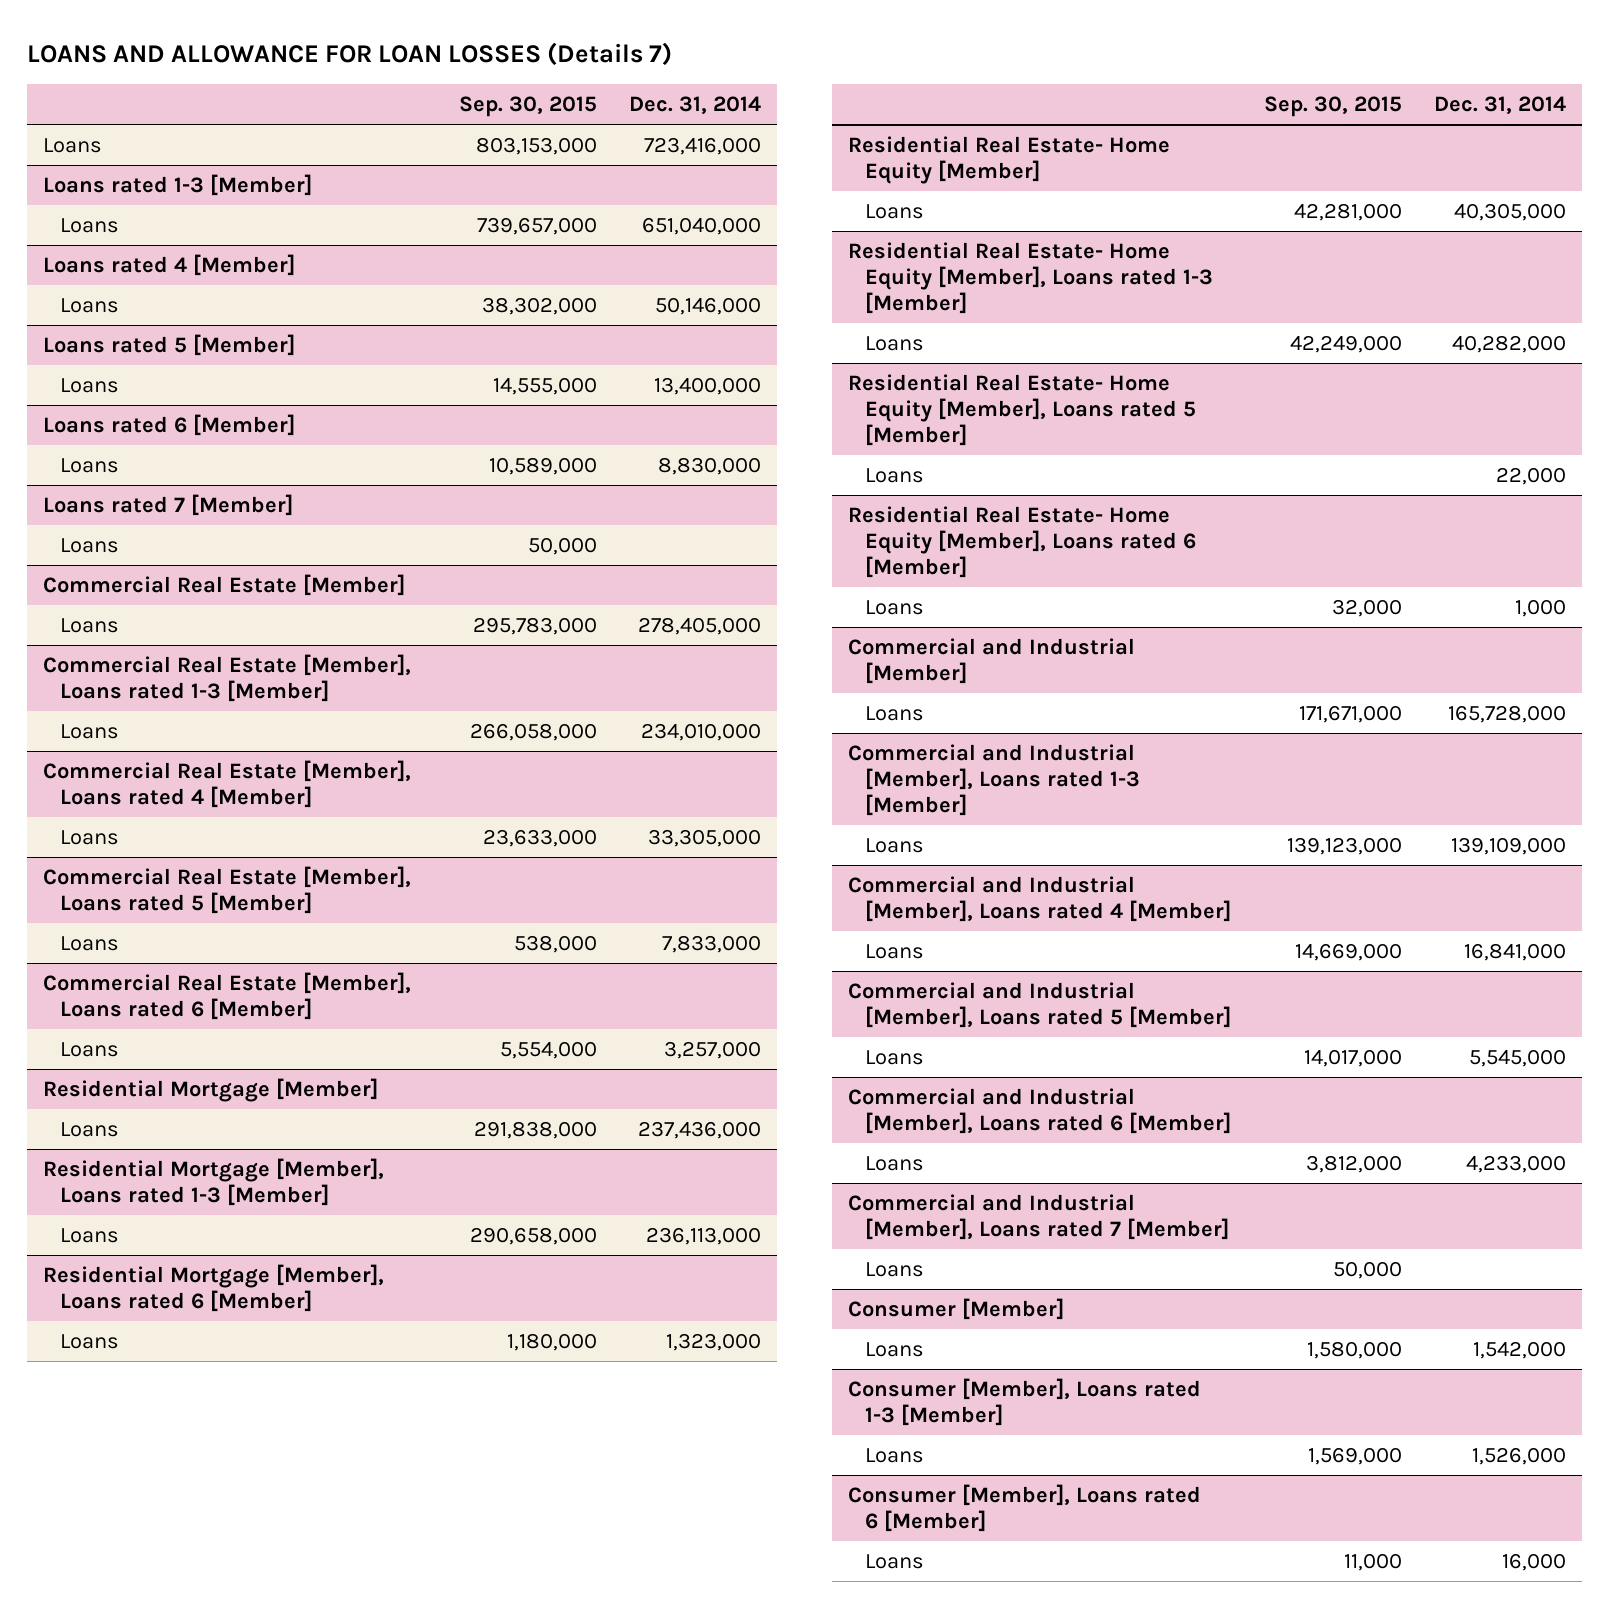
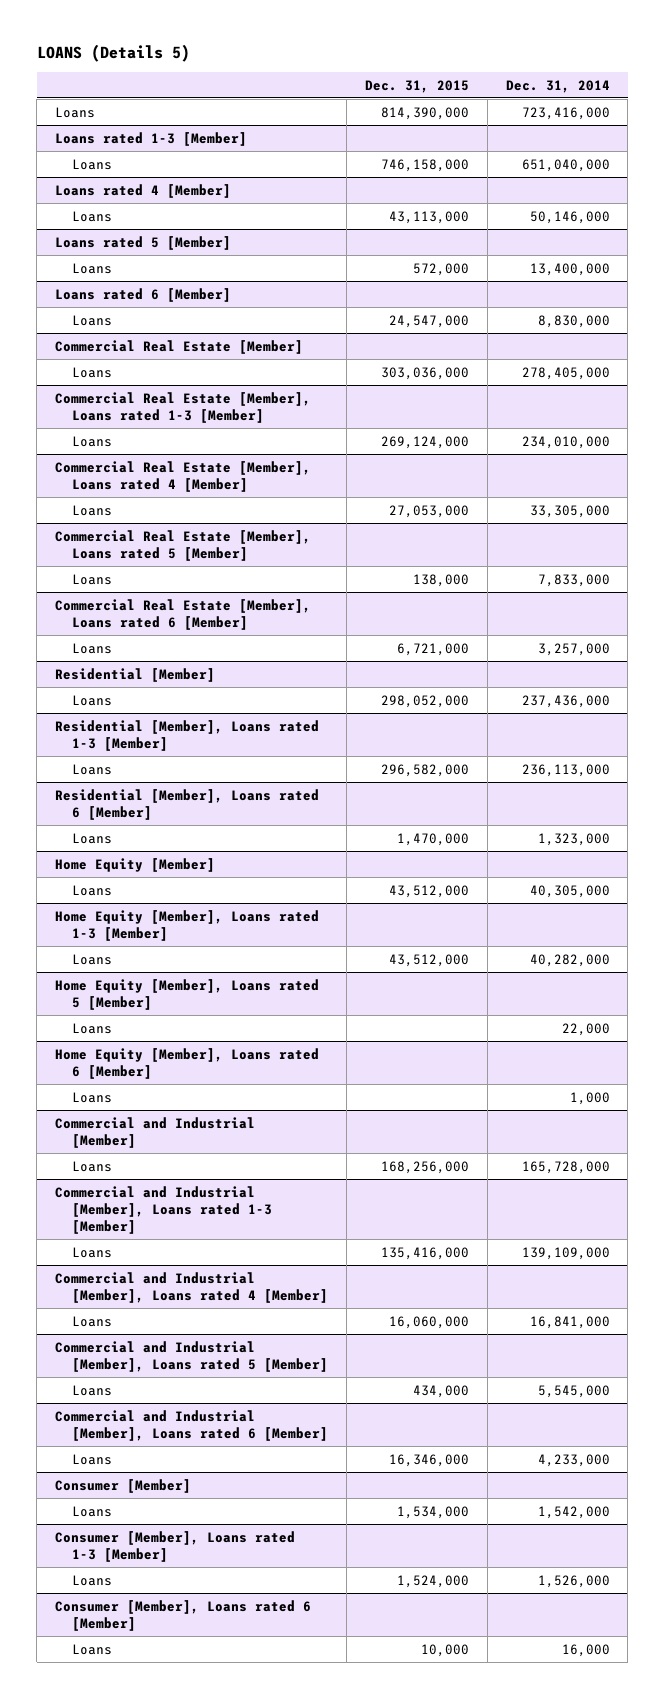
- LOANS AND ALLOWANCE FOR LOAN LOSSES (Details 7)
+ LOANS (Details 5)
- | Sep. 30, 2015 | Dec. 31, 2014
+ | Dec. 31, 2015 | Dec. 31, 2014
- Loans rated 7 [Member]
- Loans | 50,000 |
- Residential Mortgage [Member]
+ Residential [Member]
- Residential Mortgage [Member], Loans rated 1-3 [Member]
+ Residential [Member], Loans rated 1-3 [Member]
- Residential Mortgage [Member], Loans rated 6 [Member]
+ Residential [Member], Loans rated 6 [Member]
- Residential Real Estate- Home Equity [Member]
+ Home Equity [Member]
- Residential Real Estate- Home Equity [Member], Loans rated 1-3 [Member]
+ Home Equity [Member], Loans rated 1-3 [Member]
- Residential Real Estate- Home Equity [Member], Loans rated 5 [Member]
+ Home Equity [Member], Loans rated 5 [Member]
- Residential Real Estate- Home Equity [Member], Loans rated 6 [Member]
+ Home Equity [Member], Loans rated 6 [Member]
- Commercial and Industrial [Member], Loans rated 7 [Member]
- Loans | 50,000 |

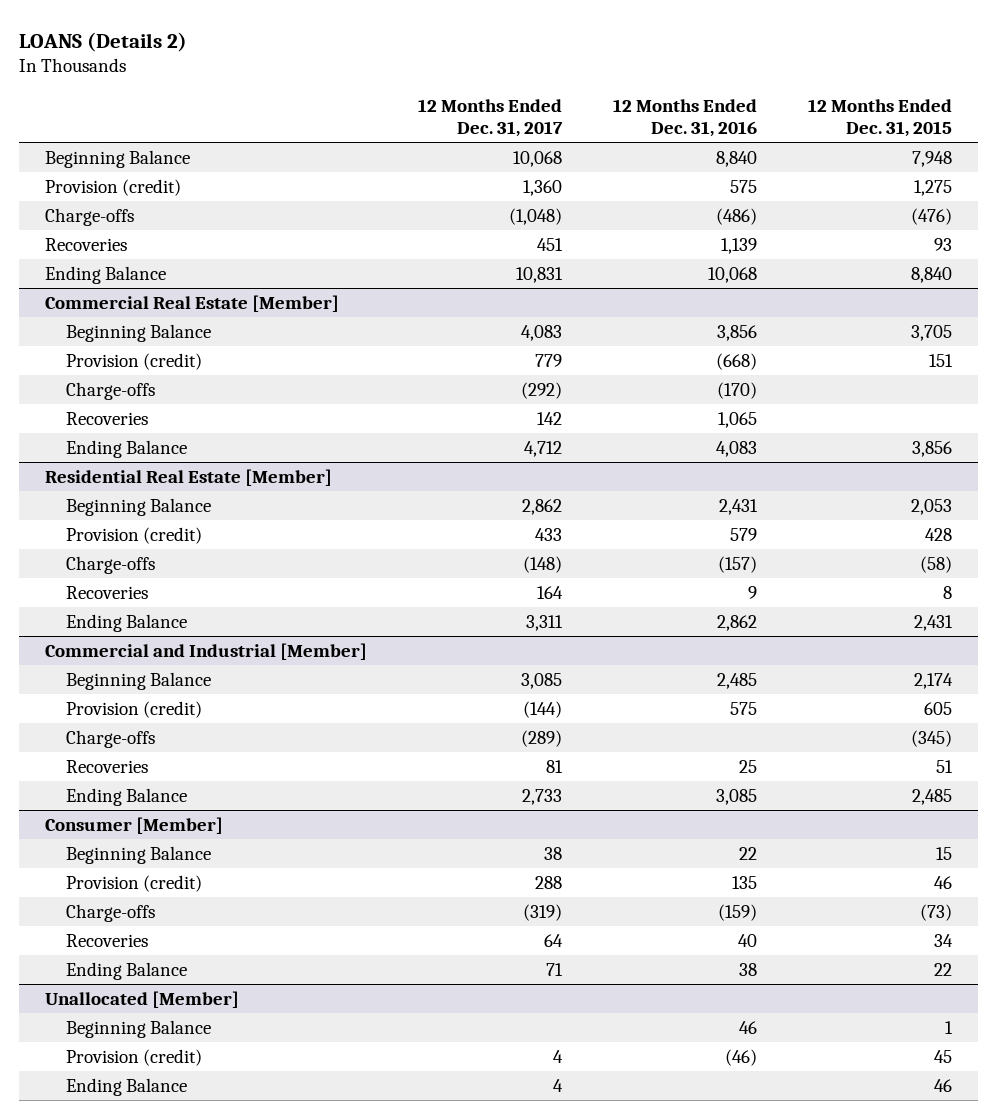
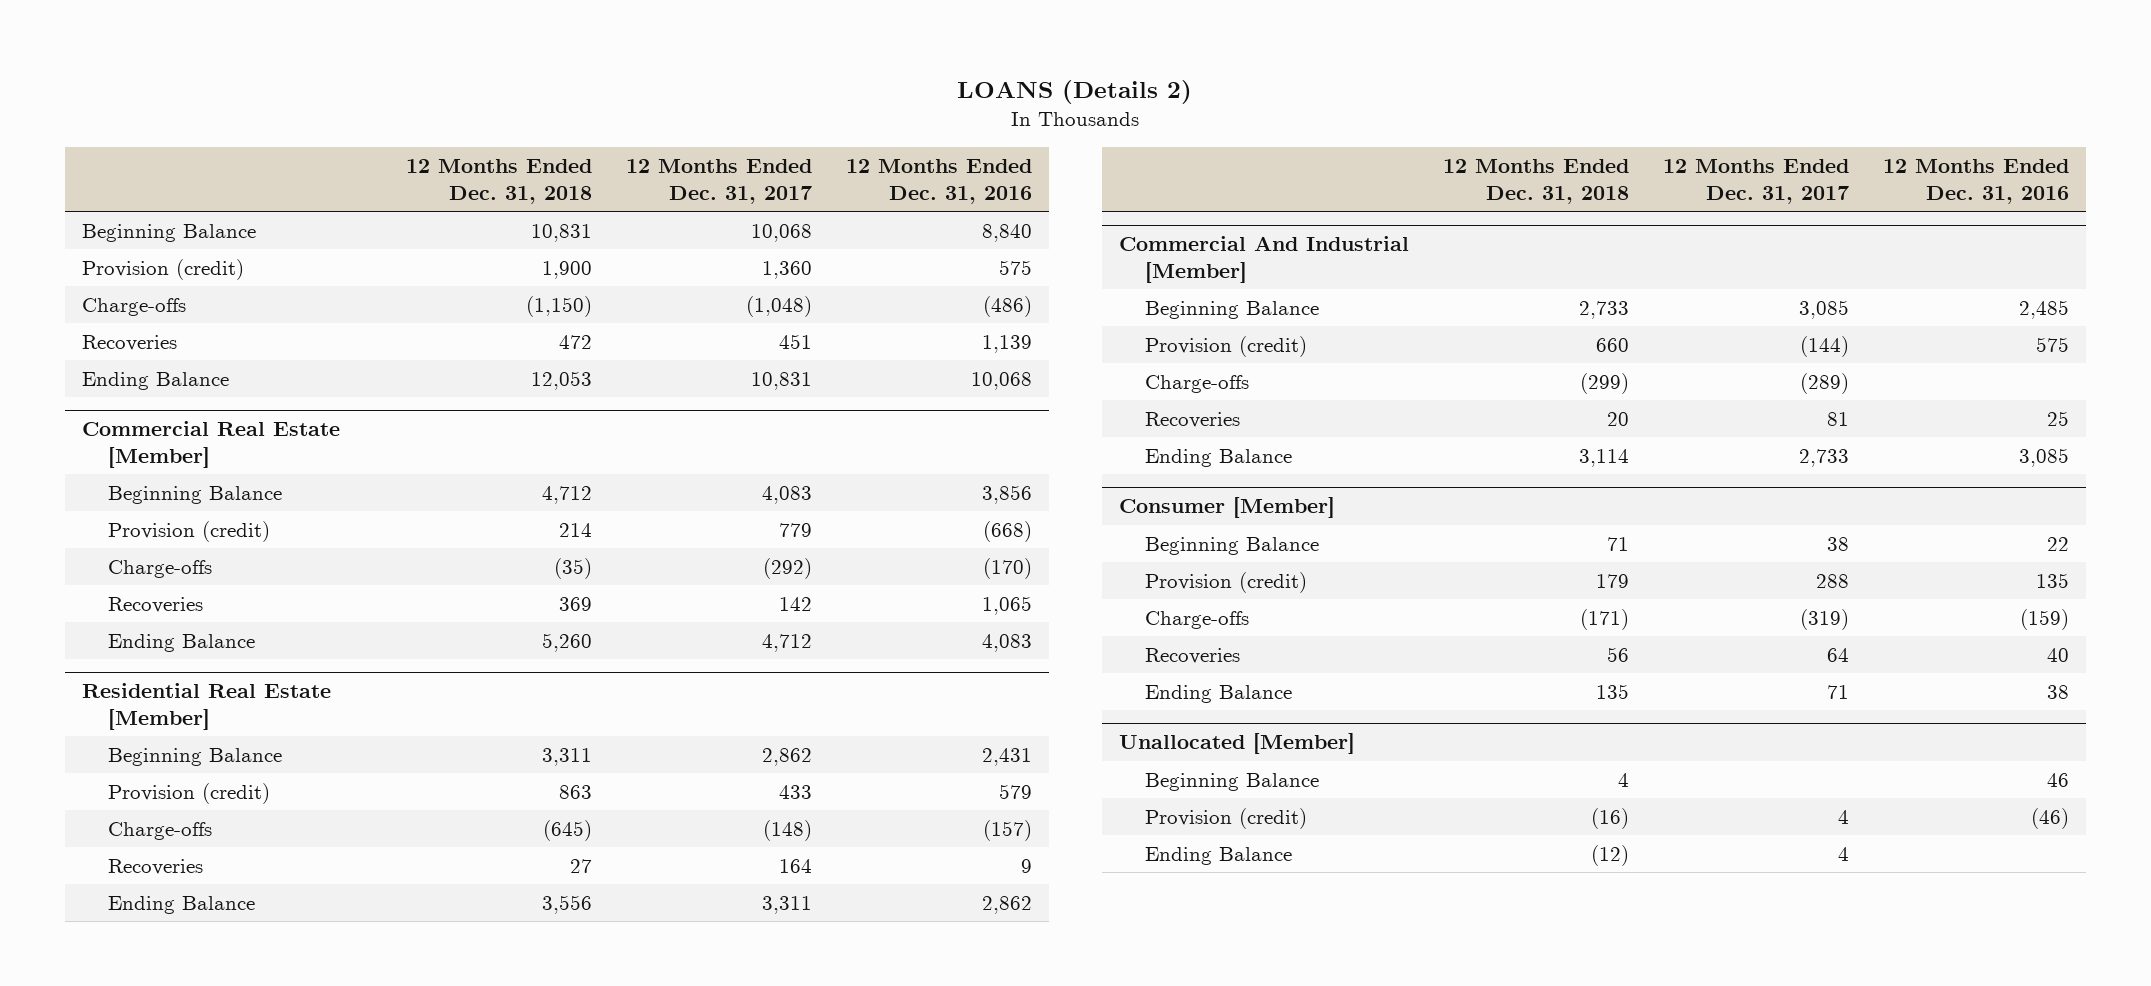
- | 12 Months Ended Dec. 31, 2017 | 12 Months Ended Dec. 31, 2016 | 12 Months Ended Dec. 31, 2015
+ | 12 Months Ended Dec. 31, 2018 | 12 Months Ended Dec. 31, 2017 | 12 Months Ended Dec. 31, 2016
- Commercial and Industrial [Member]
+ Commercial And Industrial [Member]

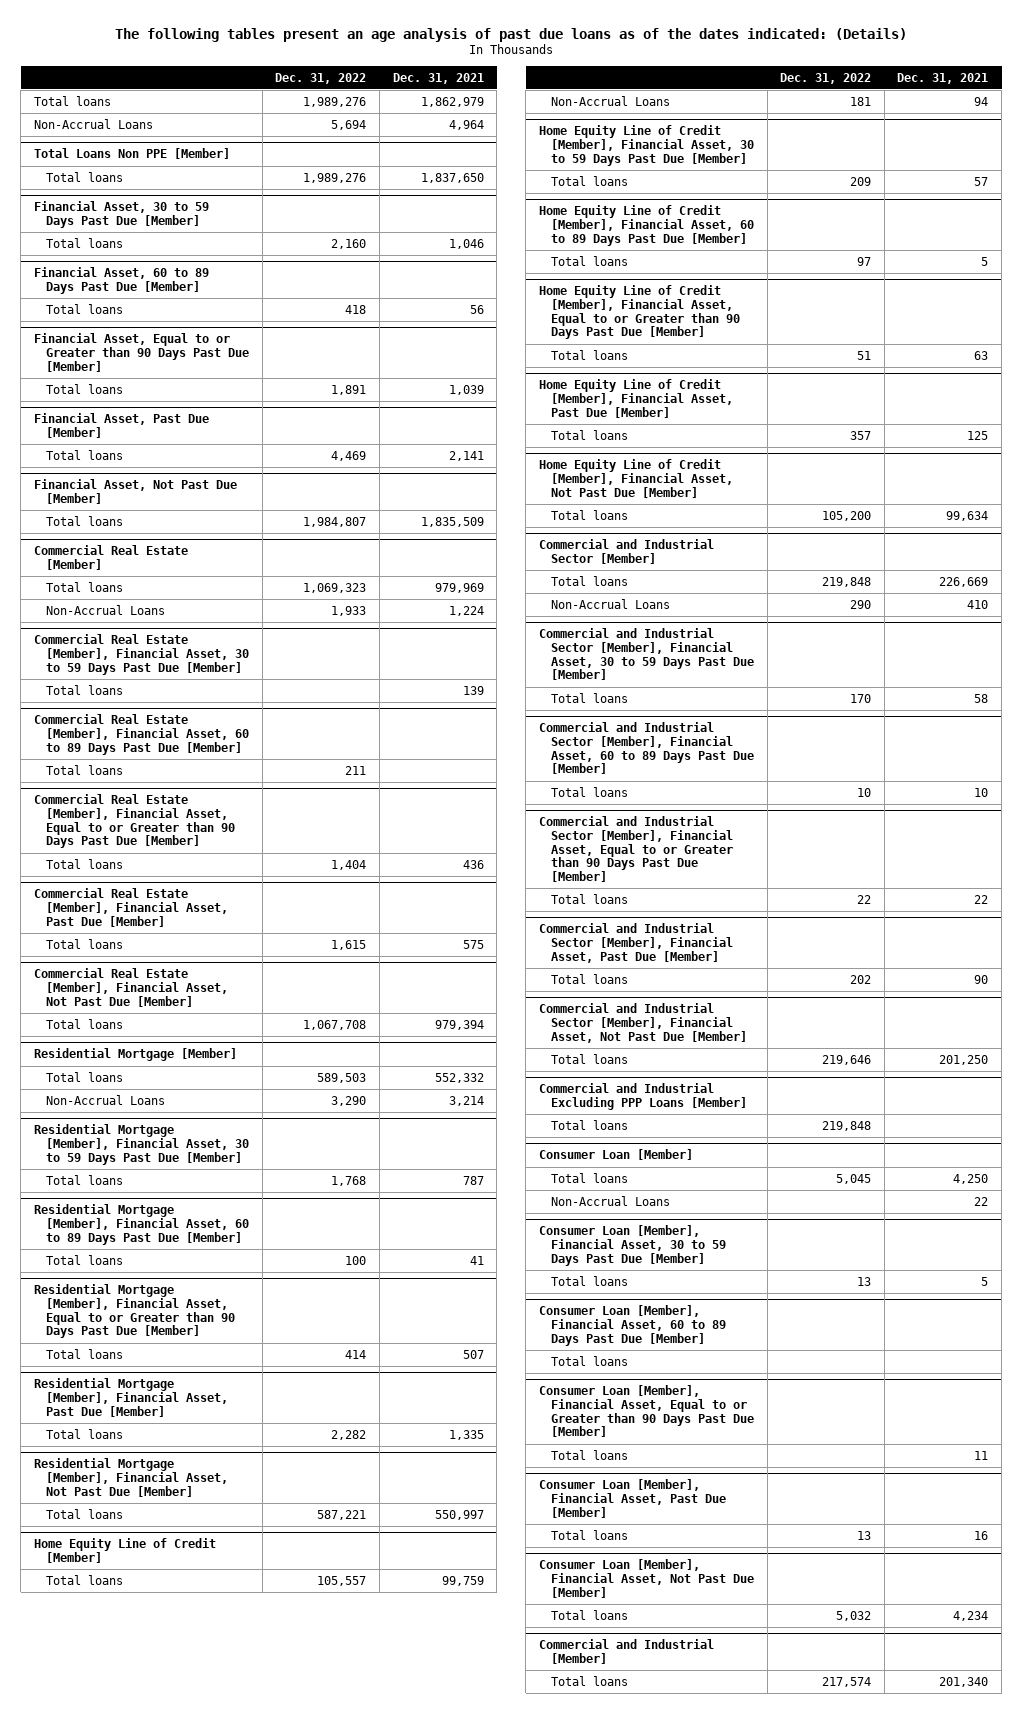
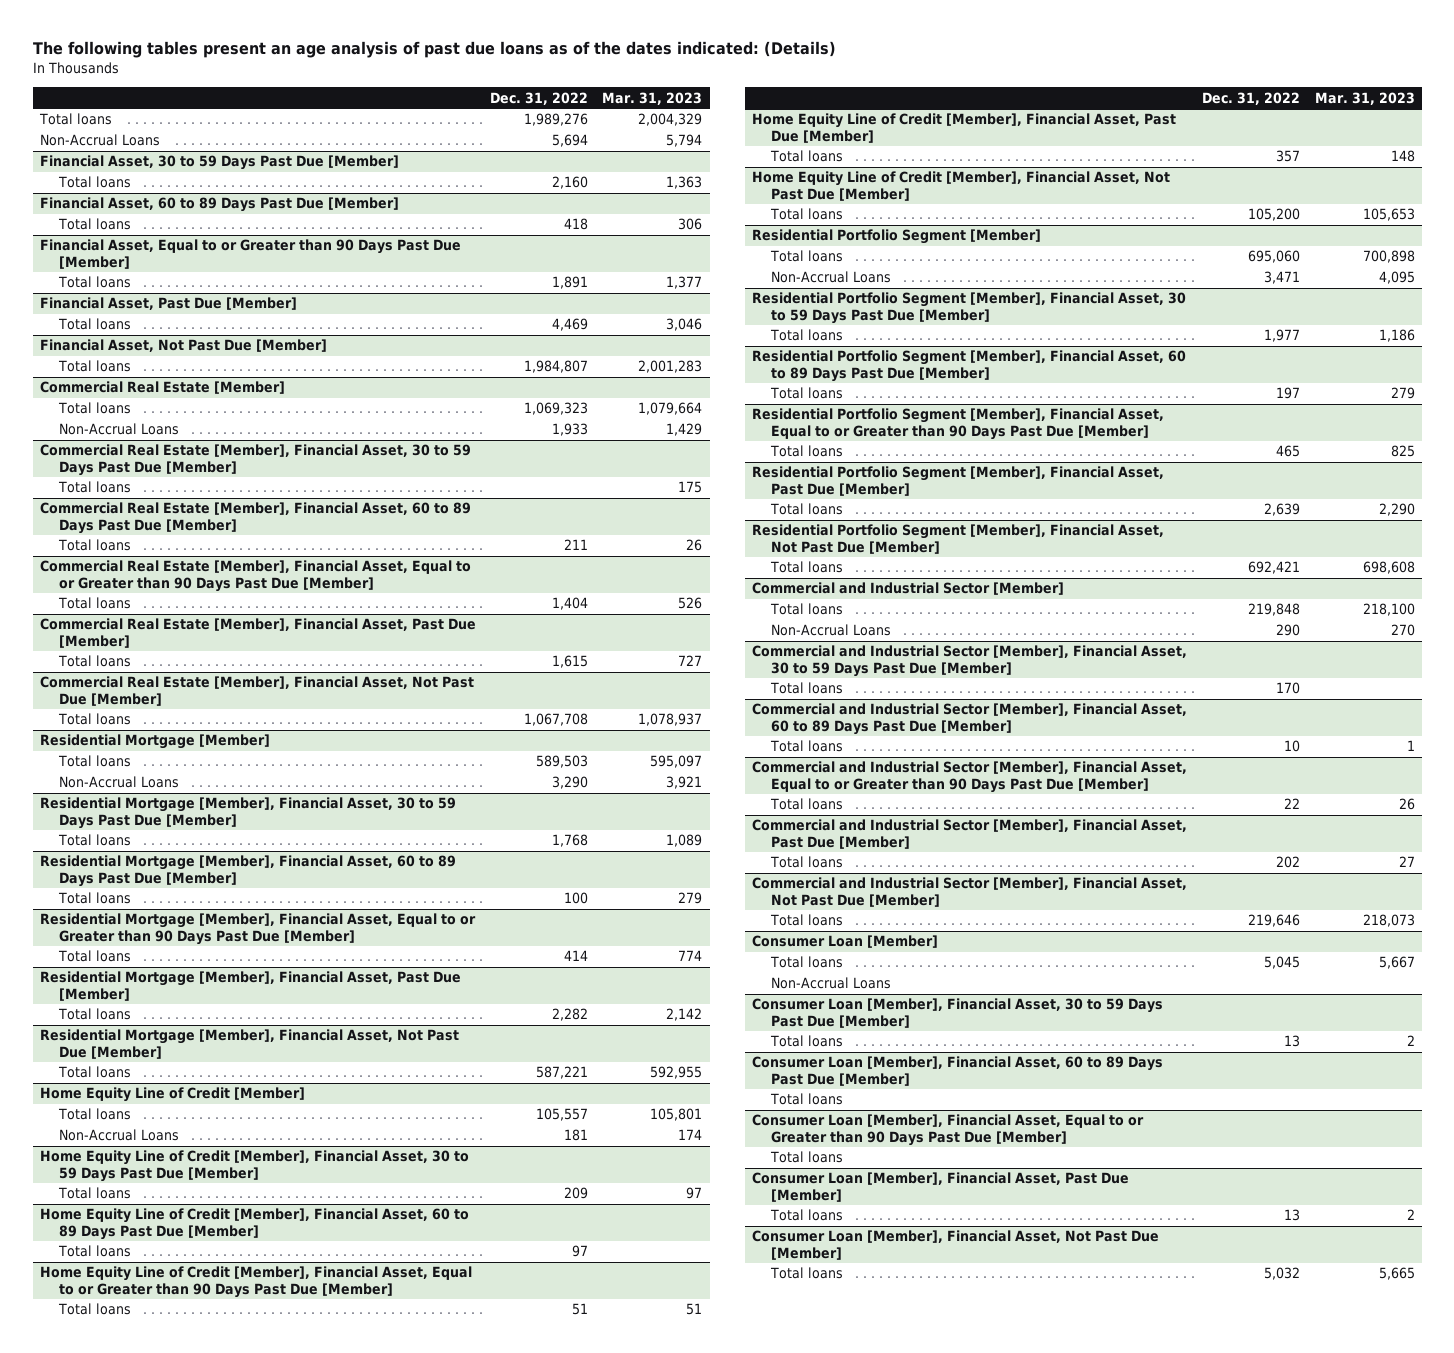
- | Dec. 31, 2022 | Dec. 31, 2021
+ | Dec. 31, 2022 | Mar. 31, 2023
- Total Loans Non PPE [Member]
- Total loans | 1,989,276 | 1,837,650
+ Residential Portfolio Segment [Member]
+ Total loans | 695,060 | 700,898
+ Non-Accrual Loans | 3,471 | 4,095
+ Residential Portfolio Segment [Member], Financial Asset, 30 to 59 Days Past Due [Member]
+ Total loans | 1,977 | 1,186
+ Residential Portfolio Segment [Member], Financial Asset, 60 to 89 Days Past Due [Member]
+ Total loans | 197 | 279
+ Residential Portfolio Segment [Member], Financial Asset, Equal to or Greater than 90 Days Past Due [Member]
+ Total loans | 465 | 825
+ Residential Portfolio Segment [Member], Financial Asset, Past Due [Member]
+ Total loans | 2,639 | 2,290
+ Residential Portfolio Segment [Member], Financial Asset, Not Past Due [Member]
+ Total loans | 692,421 | 698,608
- Commercial and Industrial Excluding PPP Loans [Member]
- Total loans | 219,848 |
- Commercial and Industrial [Member]
- Total loans | 217,574 | 201,340

